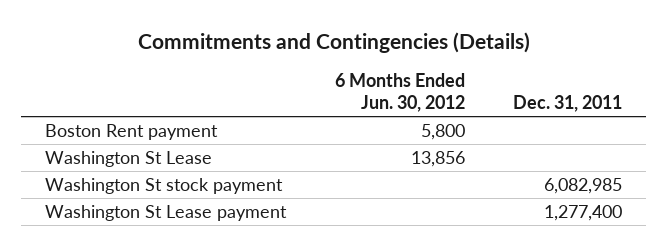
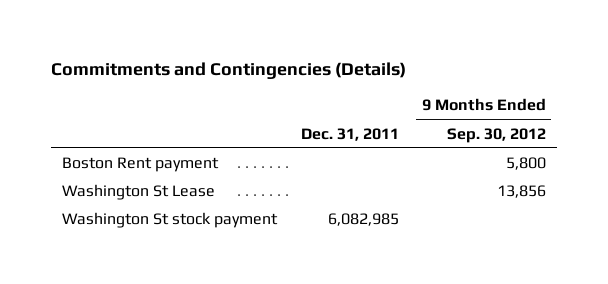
- | 6 Months Ended Jun. 30, 2012 | Dec. 31, 2011
+ | Dec. 31, 2011 | 9 Months Ended Sep. 30, 2012
- Washington St Lease payment | | 1,277,400

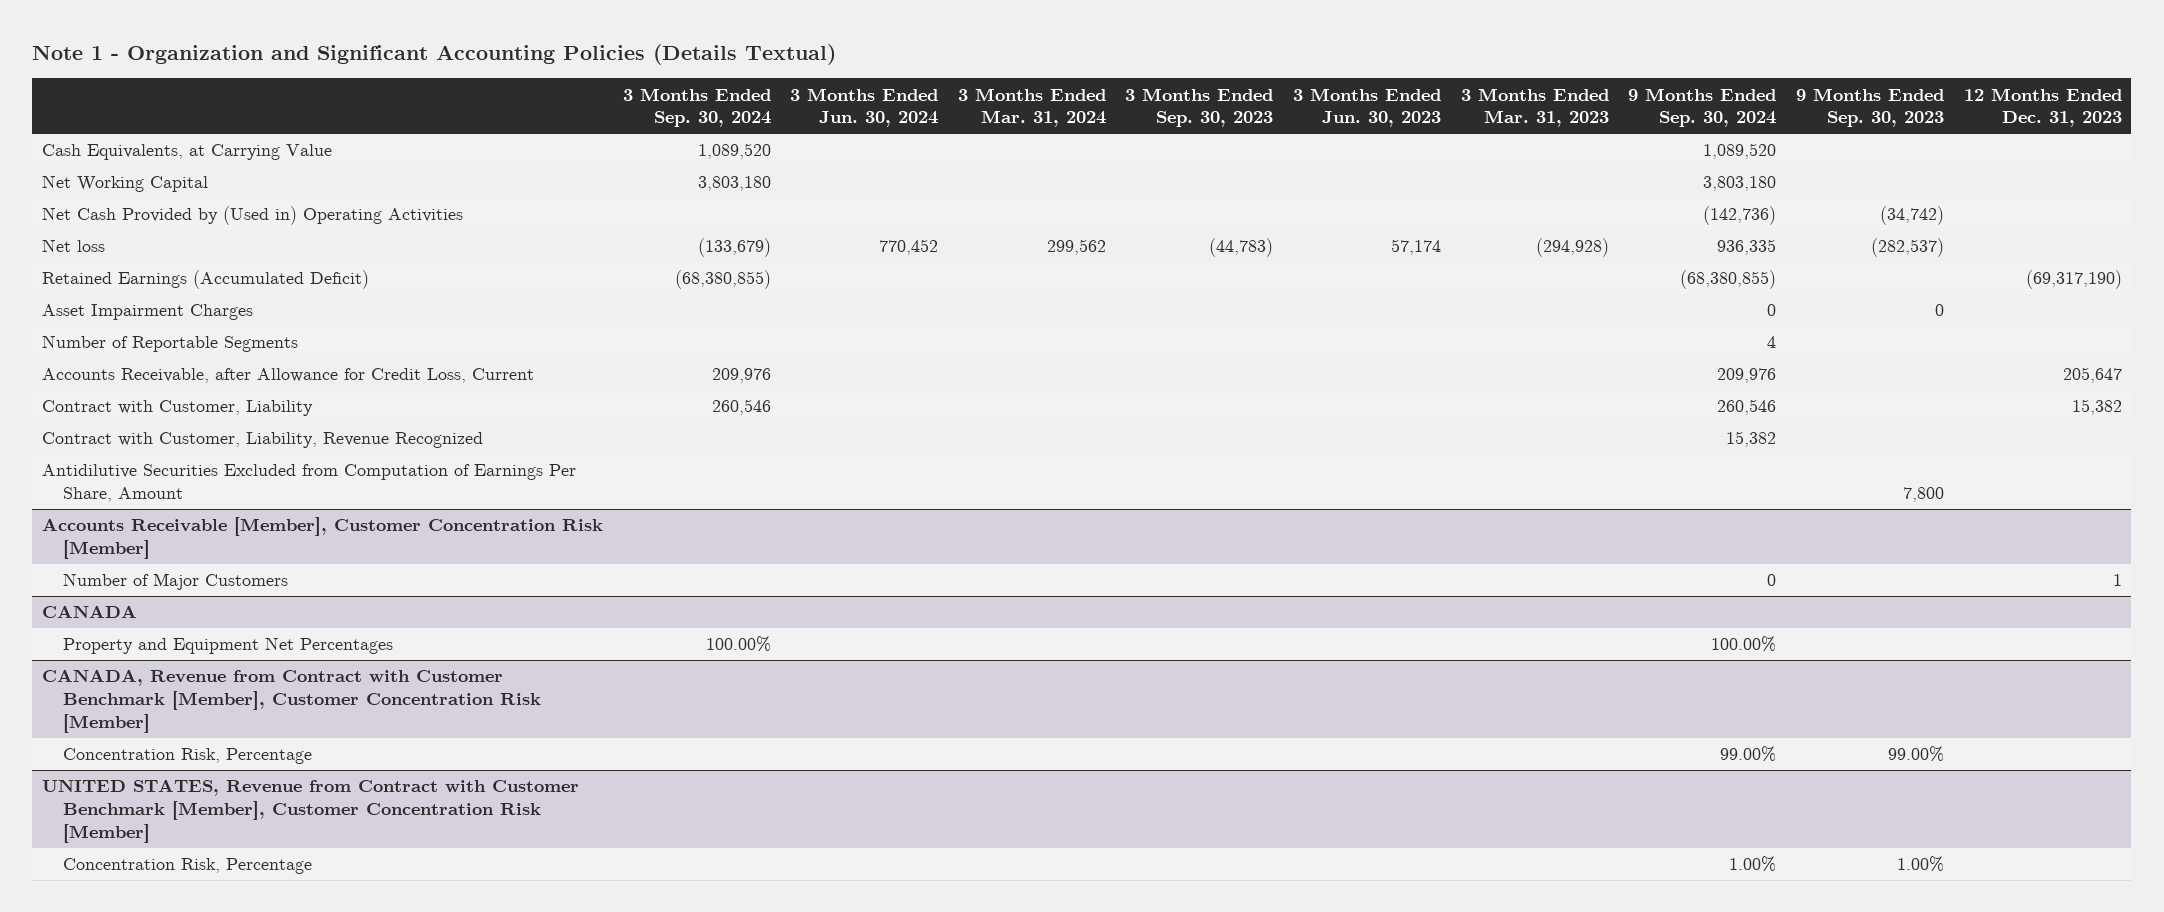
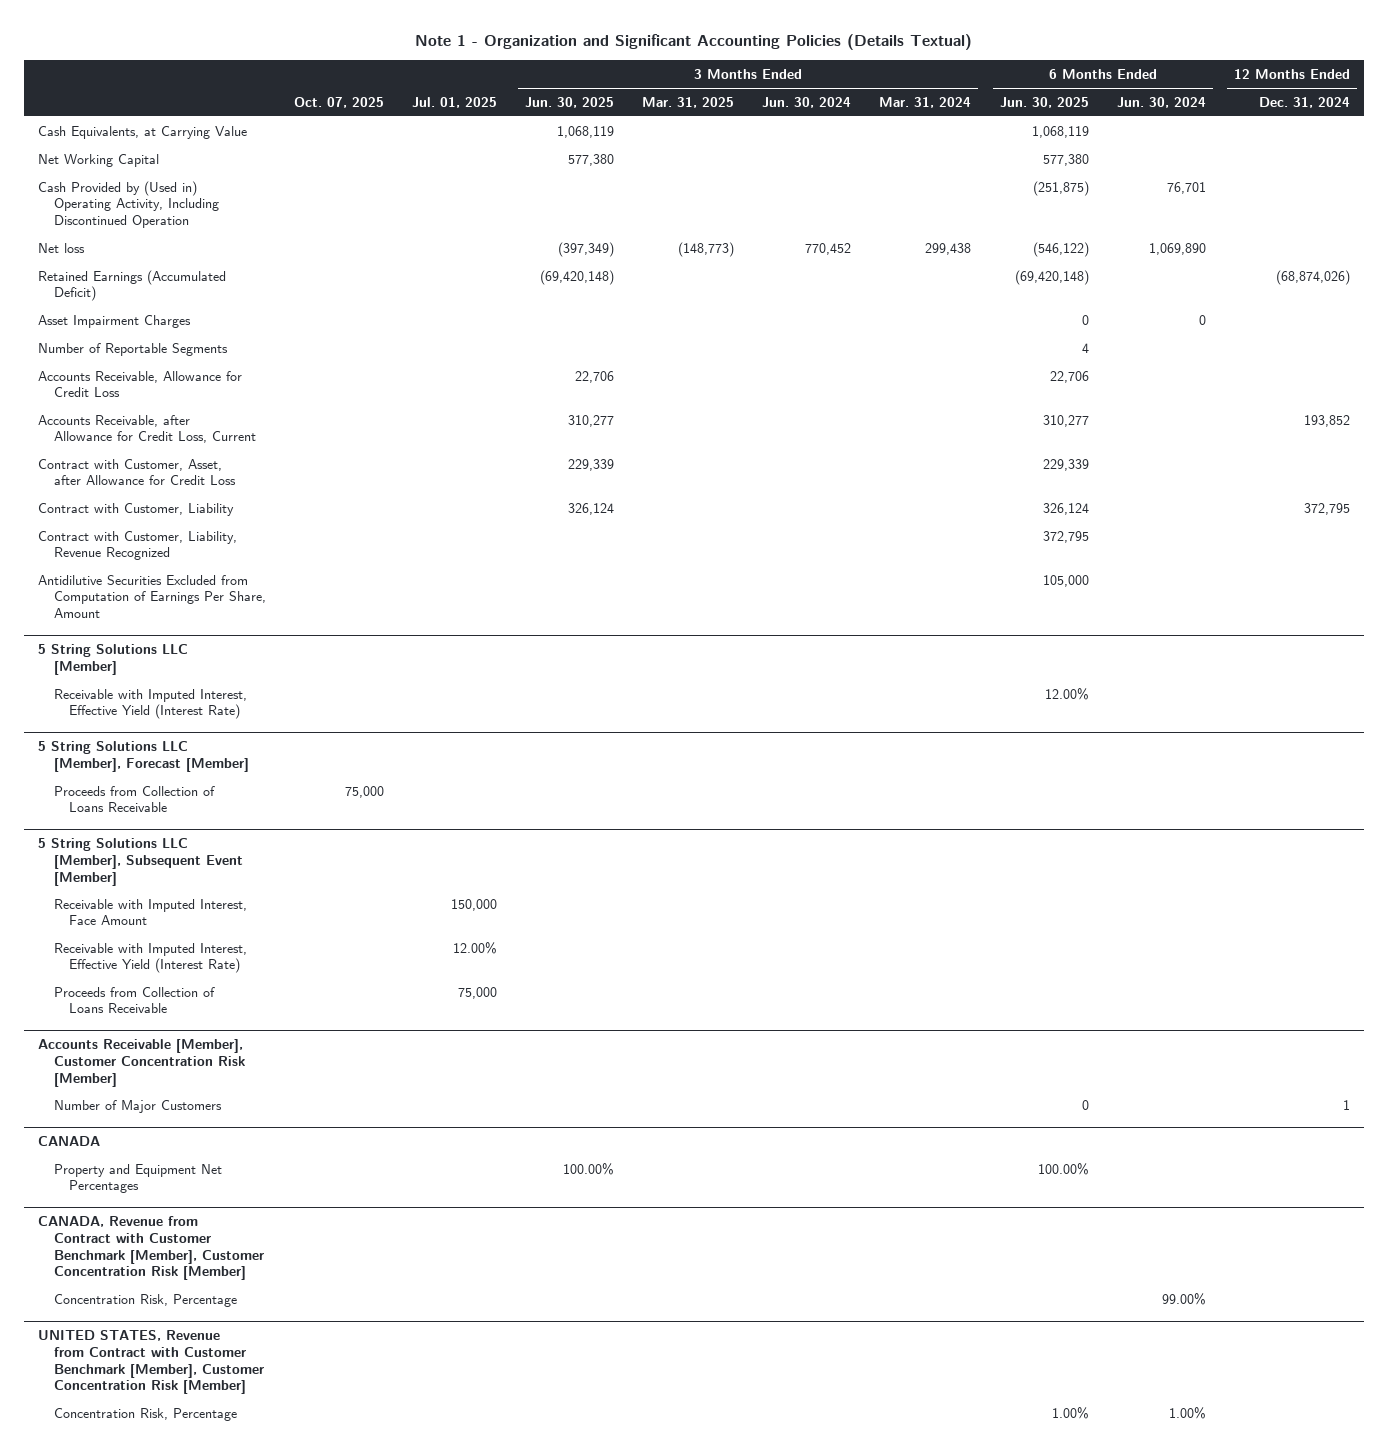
- | 3 Months Ended Sep. 30, 2024 | 3 Months Ended Jun. 30, 2024 | 3 Months Ended Mar. 31, 2024 | 3 Months Ended Sep. 30, 2023 | 3 Months Ended Jun. 30, 2023 | 3 Months Ended Mar. 31, 2023 | 9 Months Ended Sep. 30, 2024 | 9 Months Ended Sep. 30, 2023 | 12 Months Ended Dec. 31, 2023
+ | Oct. 07, 2025 | Jul. 01, 2025 | 3 Months Ended Jun. 30, 2025 | 3 Months Ended Mar. 31, 2025 | 3 Months Ended Jun. 30, 2024 | 3 Months Ended Mar. 31, 2024 | 6 Months Ended Jun. 30, 2025 | 6 Months Ended Jun. 30, 2024 | 12 Months Ended Dec. 31, 2024
- Net Cash Provided by (Used in) Operating Activities | | | | | | | (142,736) | (34,742) |
- Net loss | (133,679) | 770,452 | 299,562 | (44,783) | 57,174 | (294,928) | 936,335 | (282,537) |
+ Cash Provided by (Used in) Operating Activity, Including Discontinued Operation | | | | | | | (251,875) | 76,701 |
+ Net loss | | | (397,349) | (148,773) | 770,452 | 299,438 | (546,122) | 1,069,890 |
+ Accounts Receivable, Allowance for Credit Loss | | | 22,706 | | | | 22,706 | |
+ Contract with Customer, Asset, after Allowance for Credit Loss | | | 229,339 | | | | 229,339 | |
+ 5 String Solutions LLC [Member]
+ Receivable with Imputed Interest, Effective Yield (Interest Rate) | | | | | | | 12.00% | |
+ 5 String Solutions LLC [Member], Forecast [Member]
+ Proceeds from Collection of Loans Receivable | 75,000 | | | | | | | |
+ 5 String Solutions LLC [Member], Subsequent Event [Member]
+ Receivable with Imputed Interest, Face Amount | | 150,000 | | | | | | |
+ Receivable with Imputed Interest, Effective Yield (Interest Rate) | | 12.00% | | | | | | |
+ Proceeds from Collection of Loans Receivable | | 75,000 | | | | | | |

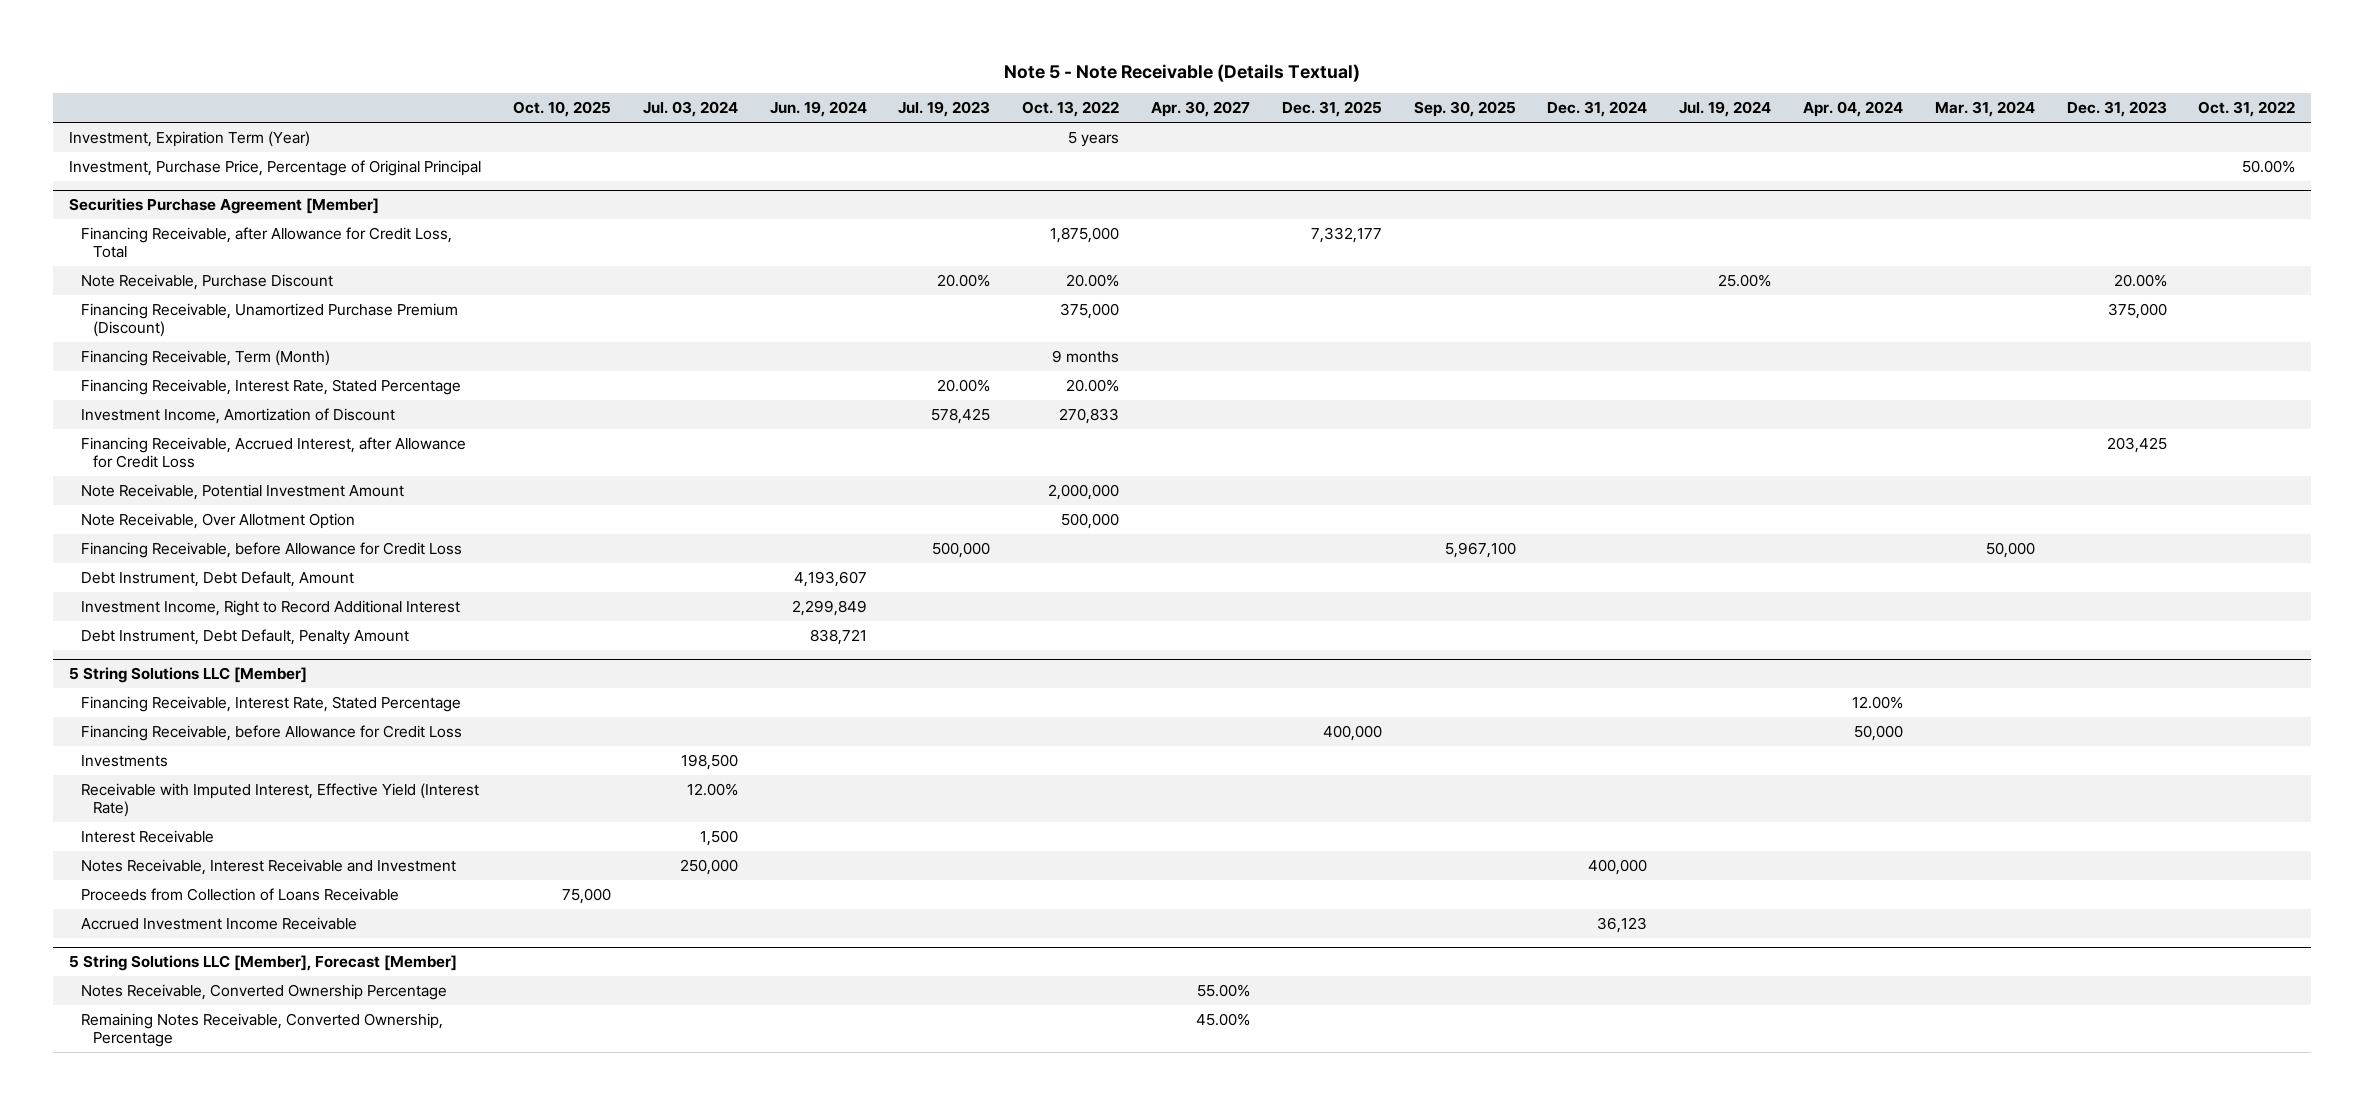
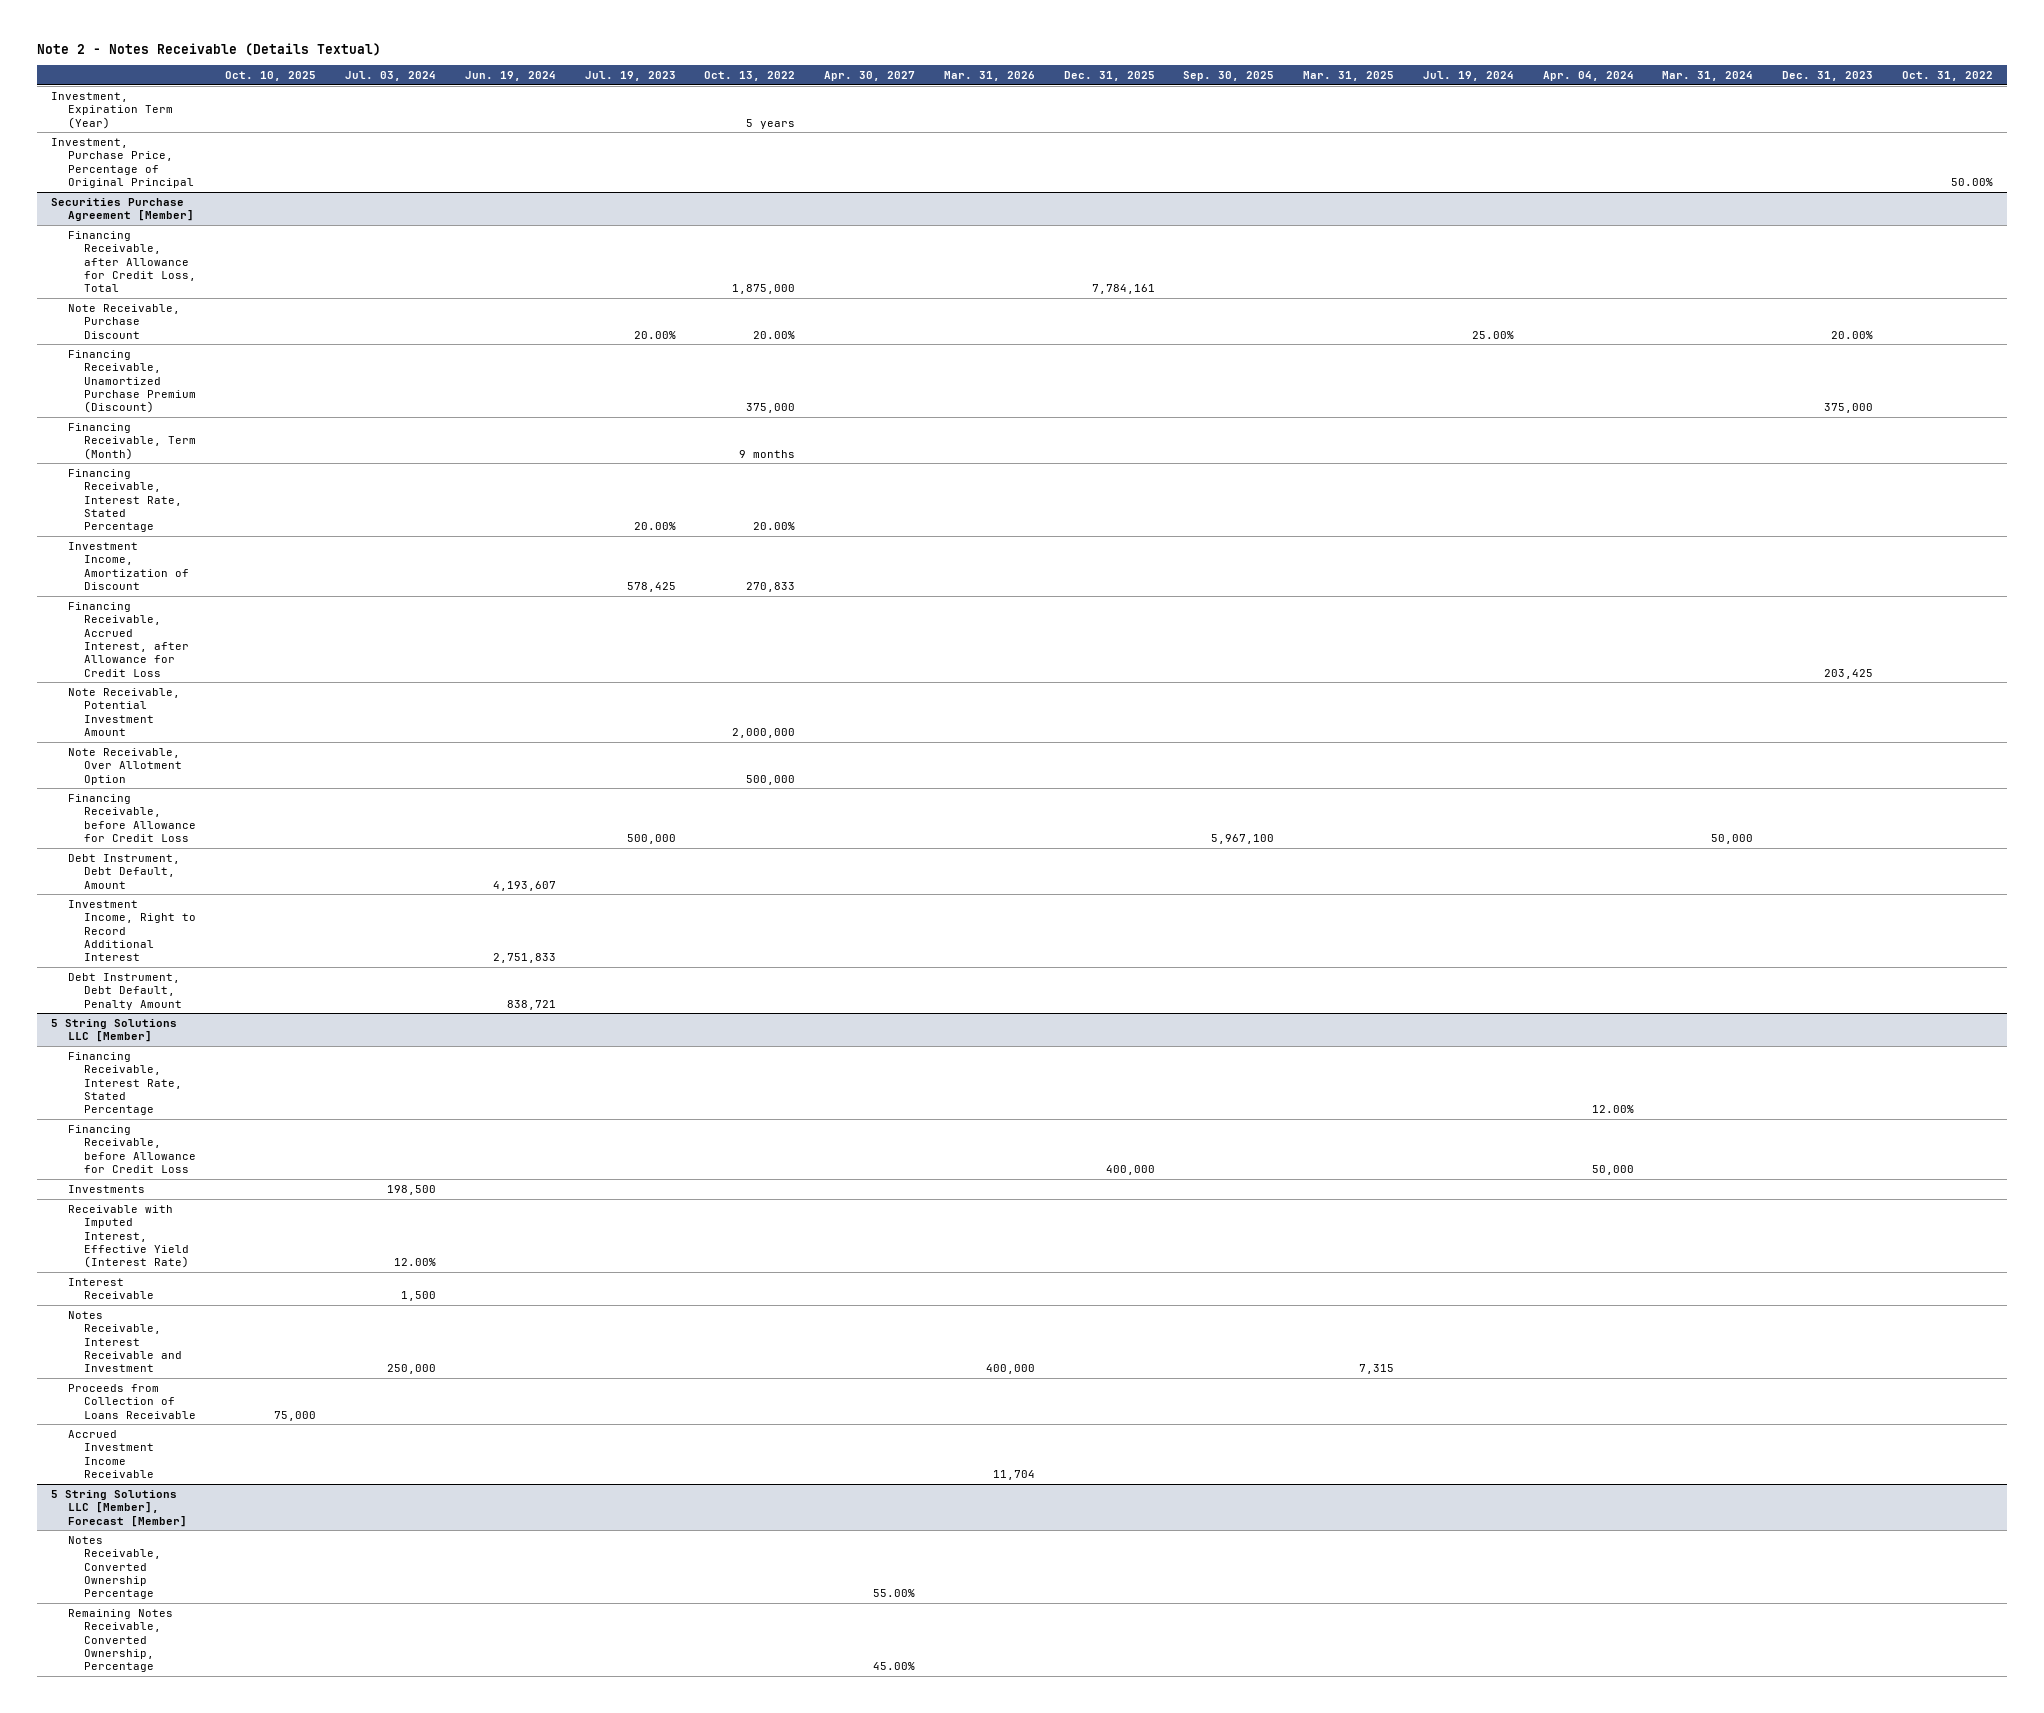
- Note 5 - Note Receivable (Details Textual)
+ Note 2 - Notes Receivable (Details Textual)
- | Oct. 10, 2025 | Jul. 03, 2024 | Jun. 19, 2024 | Jul. 19, 2023 | Oct. 13, 2022 | Apr. 30, 2027 | Dec. 31, 2025 | Sep. 30, 2025 | Dec. 31, 2024 | Jul. 19, 2024 | Apr. 04, 2024 | Mar. 31, 2024 | Dec. 31, 2023 | Oct. 31, 2022
+ | Oct. 10, 2025 | Jul. 03, 2024 | Jun. 19, 2024 | Jul. 19, 2023 | Oct. 13, 2022 | Apr. 30, 2027 | Mar. 31, 2026 | Dec. 31, 2025 | Sep. 30, 2025 | Mar. 31, 2025 | Jul. 19, 2024 | Apr. 04, 2024 | Mar. 31, 2024 | Dec. 31, 2023 | Oct. 31, 2022
@ Securities Purchase Agreement [Member]
- Financing Receivable, after Allowance for Credit Loss, Total | | | | | 1,875,000 | | 7,332,177 | | | | | | |
+ Financing Receivable, after Allowance for Credit Loss, Total | | | | | 1,875,000 | | | 7,784,161 | | | | | | |
- Investment Income, Right to Record Additional Interest | | | 2,299,849 | | | | | | | | | | |
+ Investment Income, Right to Record Additional Interest | | | 2,751,833 | | | | | | | | | | | |

